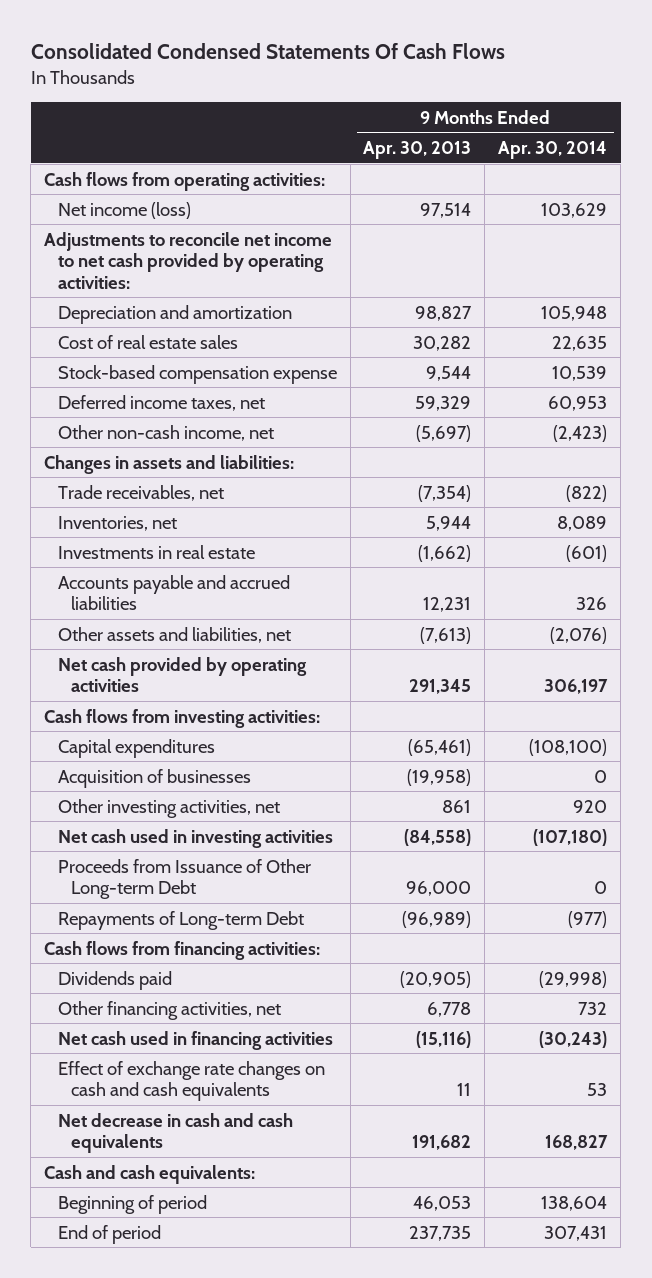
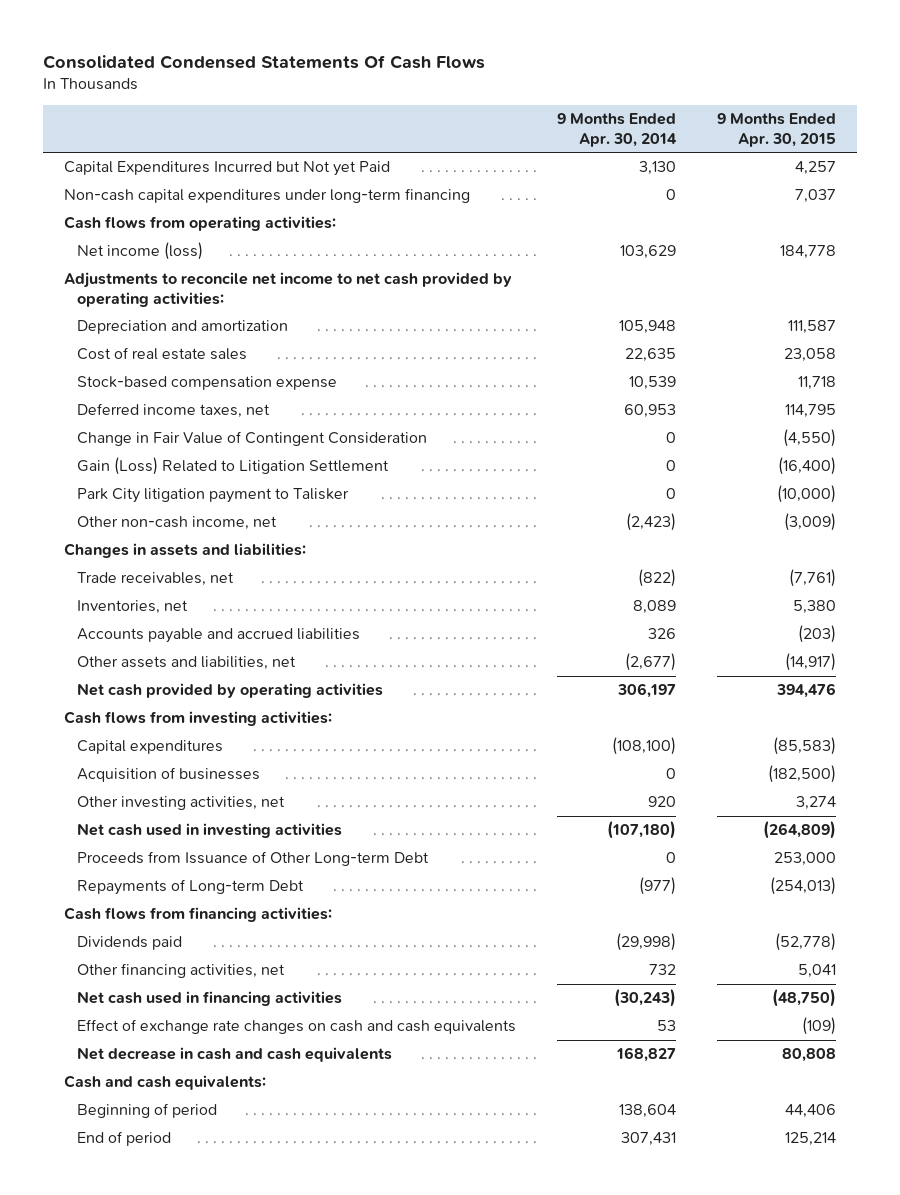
- | 9 Months Ended Apr. 30, 2013 | 9 Months Ended Apr. 30, 2014
+ | 9 Months Ended Apr. 30, 2014 | 9 Months Ended Apr. 30, 2015
+ Capital Expenditures Incurred but Not yet Paid | 3,130 | 4,257
+ Non-cash capital expenditures under long-term financing | 0 | 7,037
+ Change in Fair Value of Contingent Consideration | 0 | (4,550)
+ Gain (Loss) Related to Litigation Settlement | 0 | (16,400)
+ Park City litigation payment to Talisker | 0 | (10,000)
- Investments in real estate | (1,662) | (601)
- Other assets and liabilities, net | (7,613) | (2,076)
+ Other assets and liabilities, net | (2,677) | (14,917)

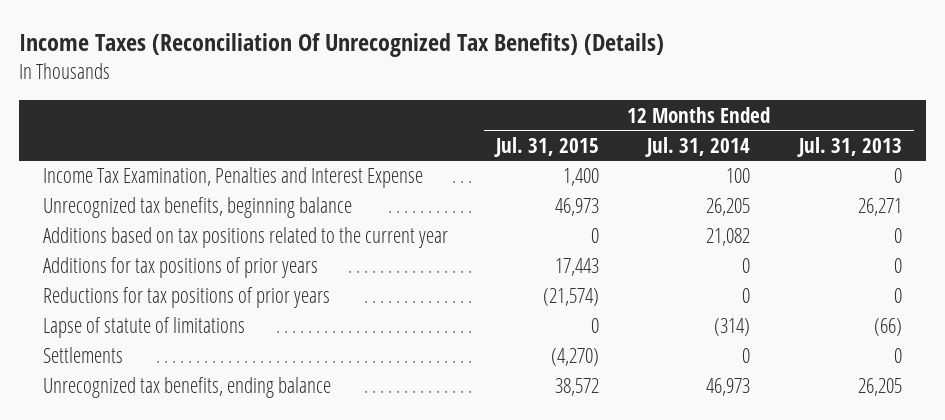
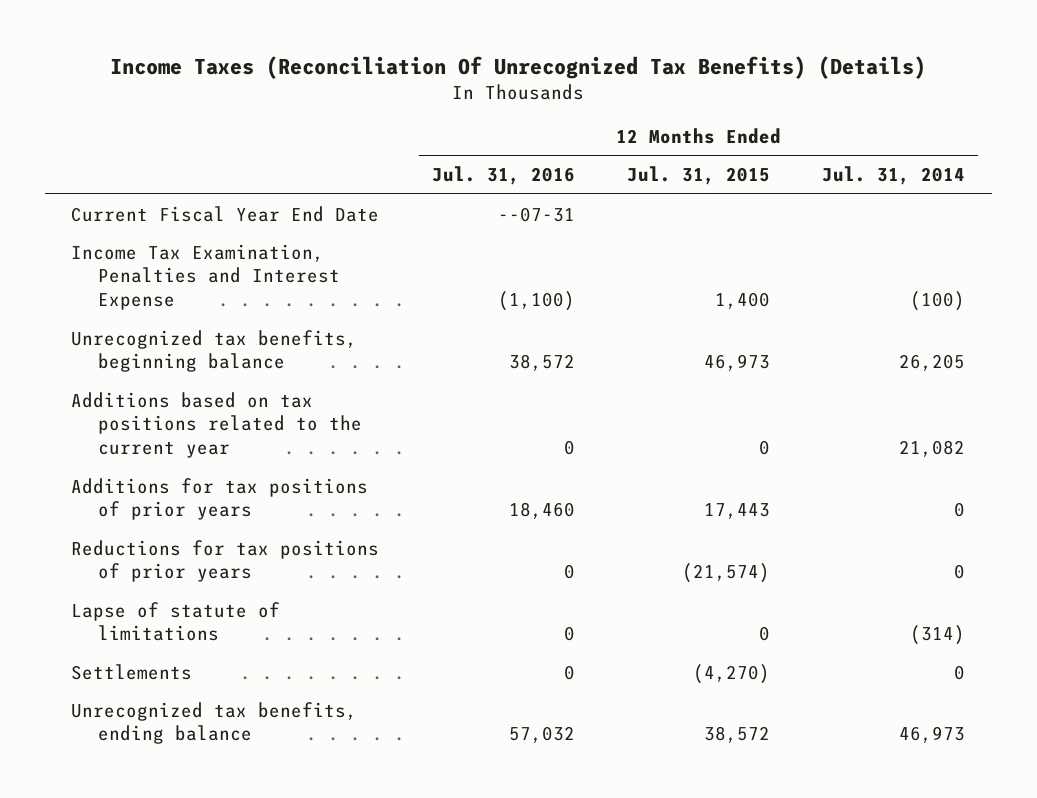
- | 12 Months Ended Jul. 31, 2015 | 12 Months Ended Jul. 31, 2014 | 12 Months Ended Jul. 31, 2013
+ | 12 Months Ended Jul. 31, 2016 | 12 Months Ended Jul. 31, 2015 | 12 Months Ended Jul. 31, 2014
- Income Tax Examination, Penalties and Interest Expense | 1,400 | 100 | 0
+ Current Fiscal Year End Date | --07-31 | |
+ Income Tax Examination, Penalties and Interest Expense | (1,100) | 1,400 | (100)

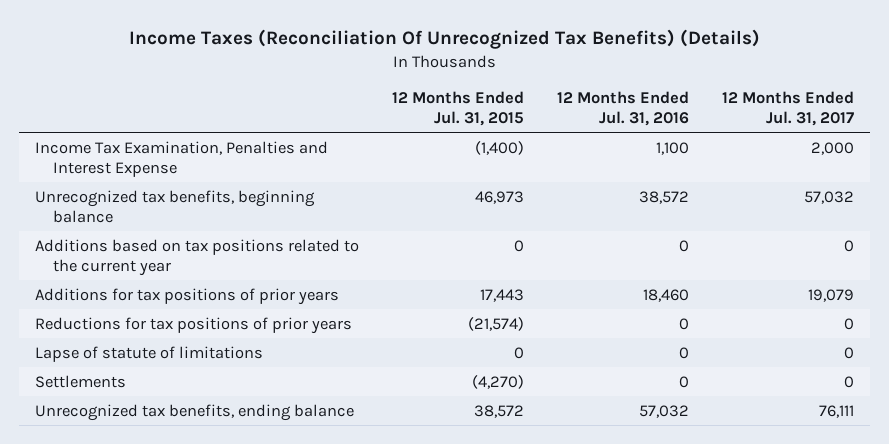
- | 12 Months Ended Jul. 31, 2016 | 12 Months Ended Jul. 31, 2015 | 12 Months Ended Jul. 31, 2014
+ | 12 Months Ended Jul. 31, 2015 | 12 Months Ended Jul. 31, 2016 | 12 Months Ended Jul. 31, 2017
- Current Fiscal Year End Date | --07-31 | |
- Income Tax Examination, Penalties and Interest Expense | (1,100) | 1,400 | (100)
+ Income Tax Examination, Penalties and Interest Expense | (1,400) | 1,100 | 2,000

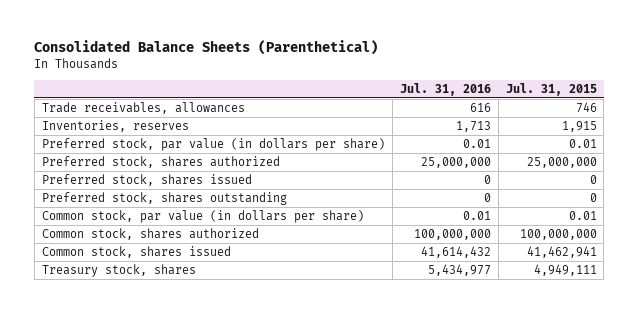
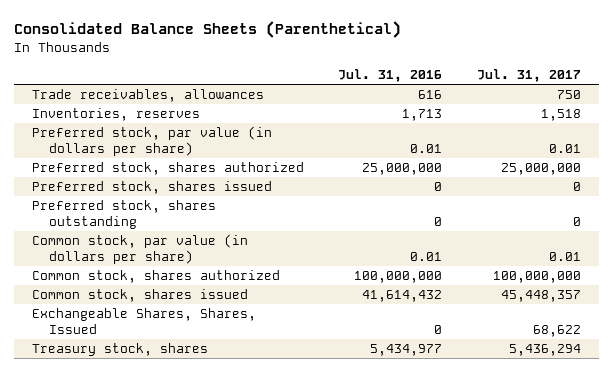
- | Jul. 31, 2016 | Jul. 31, 2015
+ | Jul. 31, 2016 | Jul. 31, 2017
+ Exchangeable Shares, Shares, Issued | 0 | 68,622

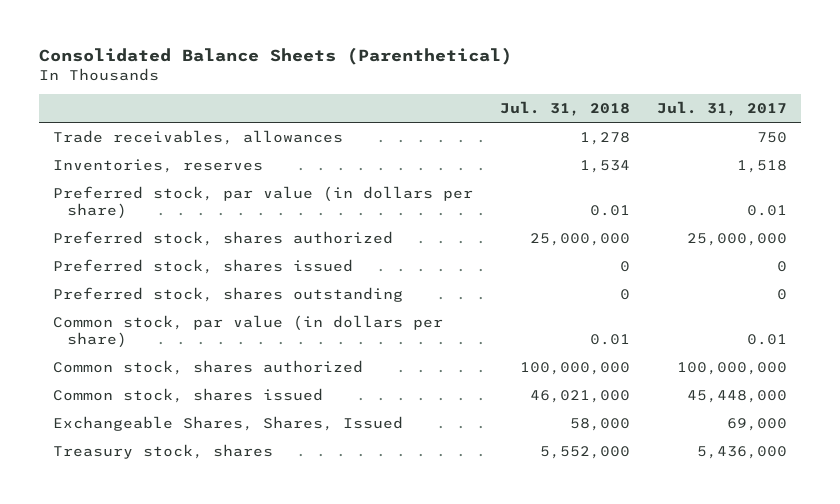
- | Jul. 31, 2016 | Jul. 31, 2017
+ | Jul. 31, 2018 | Jul. 31, 2017
- Common stock, shares issued | 41,614,432 | 45,448,357
- Exchangeable Shares, Shares, Issued | 0 | 68,622
- Treasury stock, shares | 5,434,977 | 5,436,294
+ Common stock, shares issued | 46,021,000 | 45,448,000
+ Exchangeable Shares, Shares, Issued | 58,000 | 69,000
+ Treasury stock, shares | 5,552,000 | 5,436,000

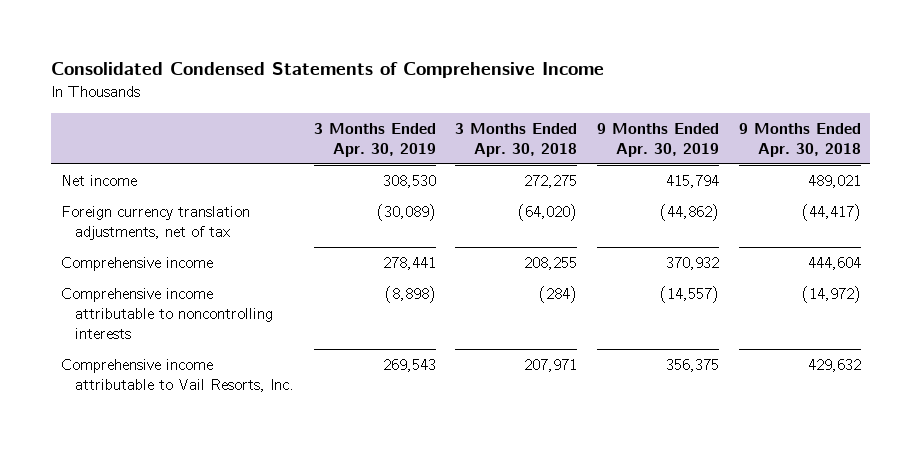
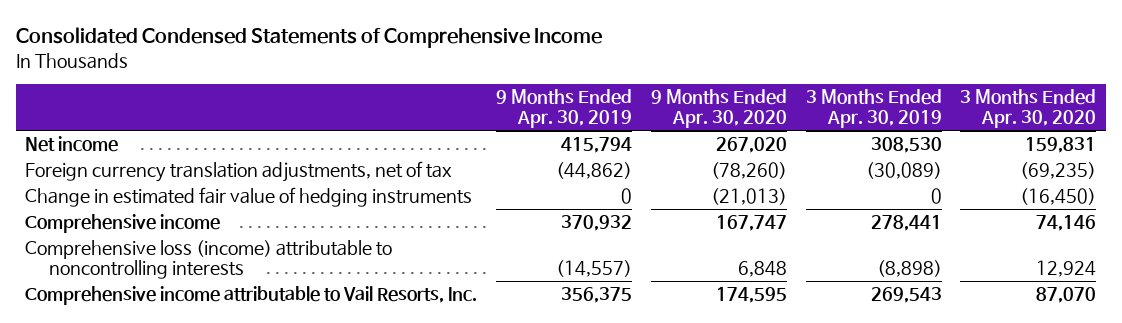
- | 3 Months Ended Apr. 30, 2019 | 3 Months Ended Apr. 30, 2018 | 9 Months Ended Apr. 30, 2019 | 9 Months Ended Apr. 30, 2018
+ | 9 Months Ended Apr. 30, 2019 | 9 Months Ended Apr. 30, 2020 | 3 Months Ended Apr. 30, 2019 | 3 Months Ended Apr. 30, 2020
+ Change in estimated fair value of hedging instruments | 0 | (21,013) | 0 | (16,450)
- Comprehensive income attributable to noncontrolling interests | (8,898) | (284) | (14,557) | (14,972)
+ Comprehensive loss (income) attributable to noncontrolling interests | (14,557) | 6,848 | (8,898) | 12,924

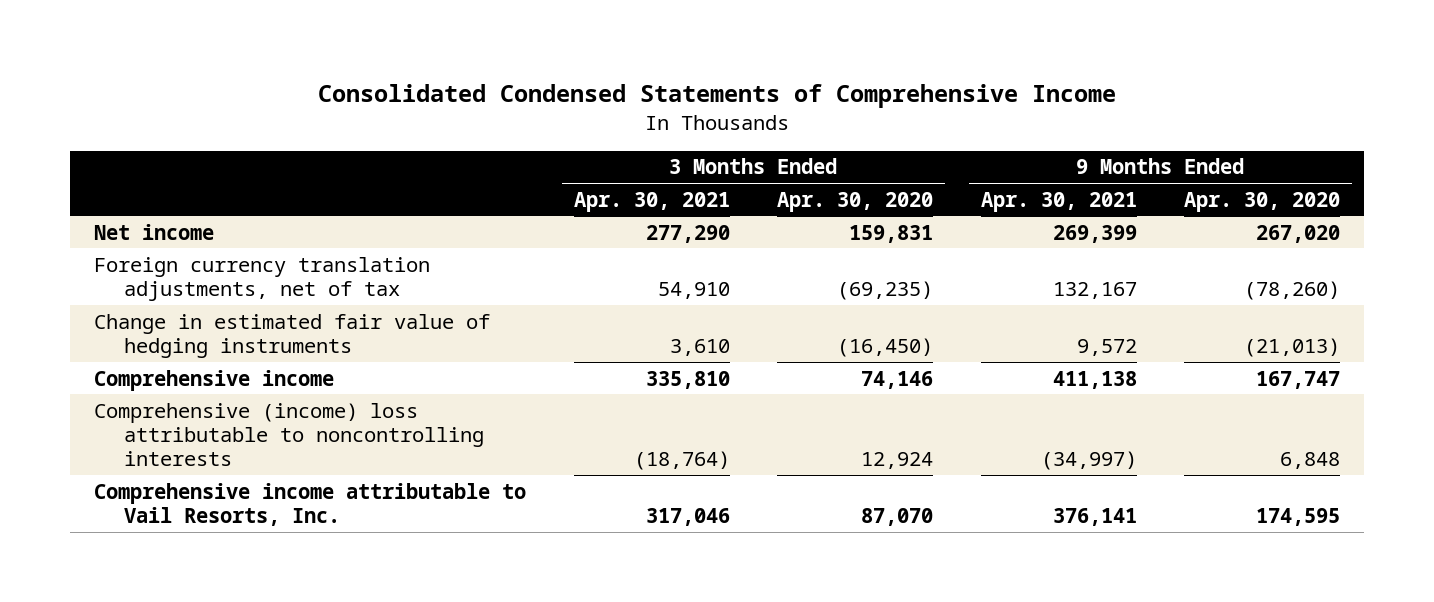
- | 9 Months Ended Apr. 30, 2019 | 9 Months Ended Apr. 30, 2020 | 3 Months Ended Apr. 30, 2019 | 3 Months Ended Apr. 30, 2020
+ | 3 Months Ended Apr. 30, 2021 | 3 Months Ended Apr. 30, 2020 | 9 Months Ended Apr. 30, 2021 | 9 Months Ended Apr. 30, 2020
- Comprehensive loss (income) attributable to noncontrolling interests | (14,557) | 6,848 | (8,898) | 12,924
+ Comprehensive (income) loss attributable to noncontrolling interests | (18,764) | 12,924 | (34,997) | 6,848

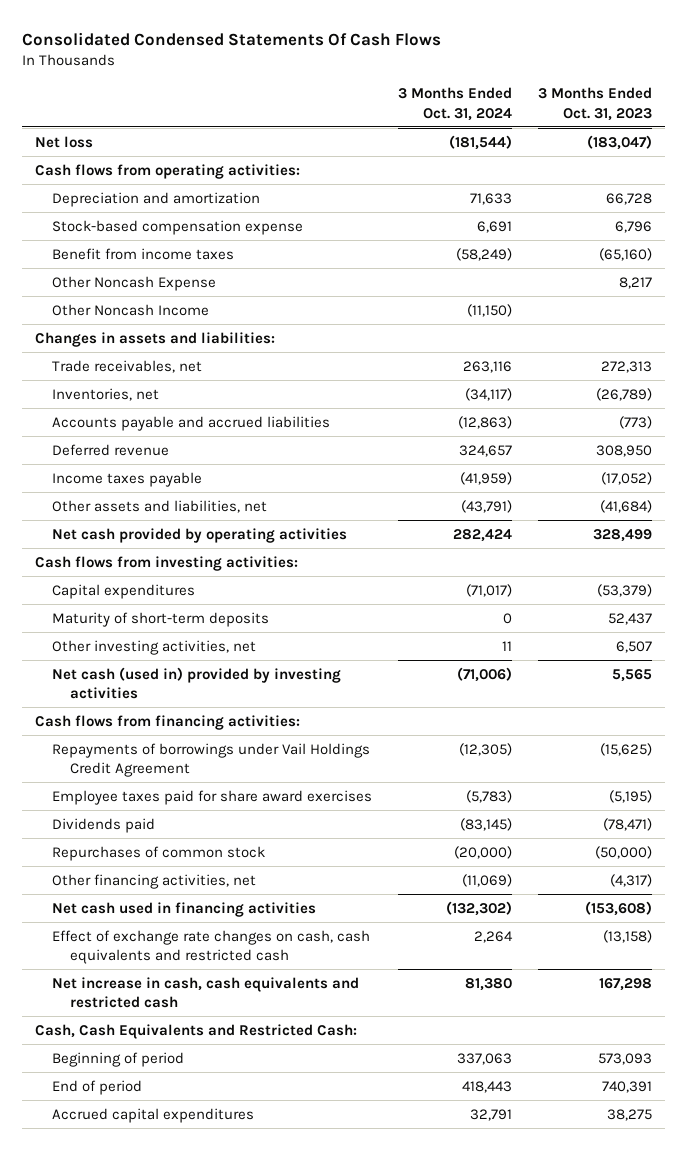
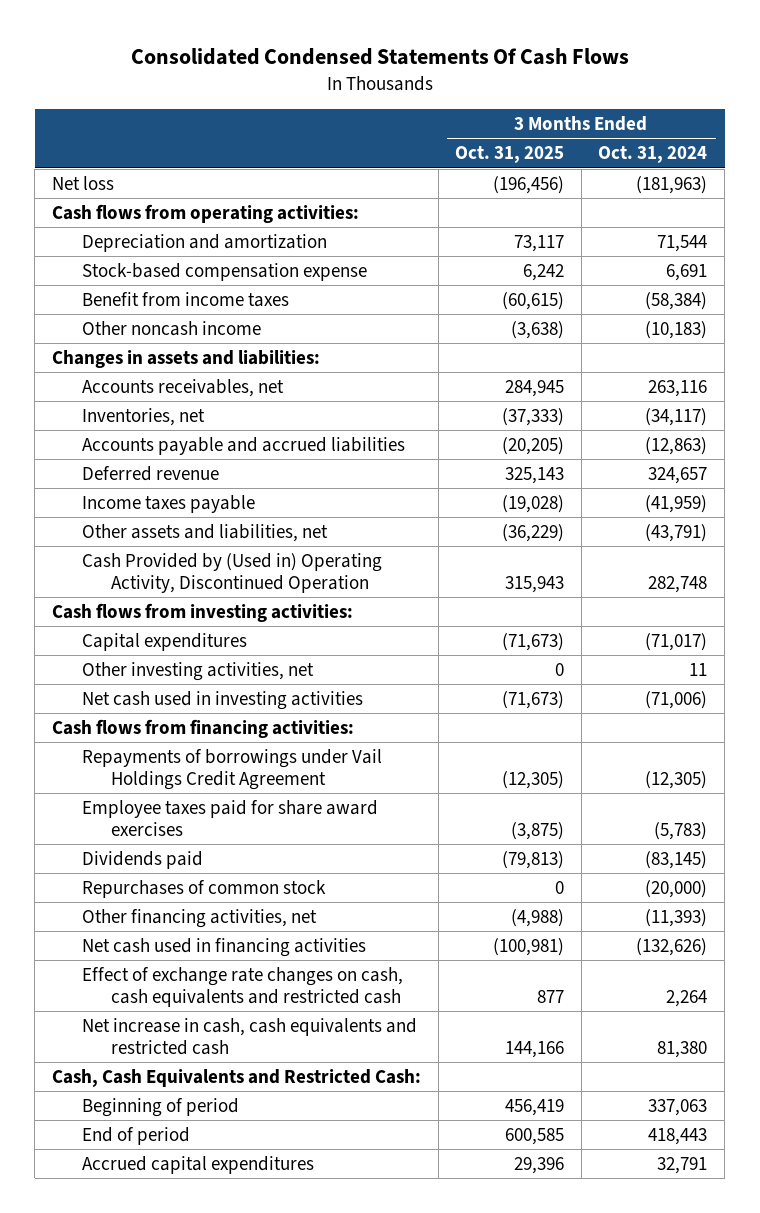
- | 3 Months Ended Oct. 31, 2024 | 3 Months Ended Oct. 31, 2023
+ | 3 Months Ended Oct. 31, 2025 | 3 Months Ended Oct. 31, 2024
- Net loss | (181,544) | (183,047)
+ Net loss | (196,456) | (181,963)
- Depreciation and amortization | 71,633 | 66,728
+ Depreciation and amortization | 73,117 | 71,544
- Benefit from income taxes | (58,249) | (65,160)
- Other Noncash Expense | | 8,217
- Other Noncash Income | (11,150) |
+ Benefit from income taxes | (60,615) | (58,384)
+ Other noncash income | (3,638) | (10,183)
- Trade receivables, net | 263,116 | 272,313
+ Accounts receivables, net | 284,945 | 263,116
- Net cash provided by operating activities | 282,424 | 328,499
+ Cash Provided by (Used in) Operating Activity, Discontinued Operation | 315,943 | 282,748
- Maturity of short-term deposits | 0 | 52,437
- Net cash (used in) provided by investing activities | (71,006) | 5,565
+ Net cash used in investing activities | (71,673) | (71,006)
- Other financing activities, net | (11,069) | (4,317)
- Net cash used in financing activities | (132,302) | (153,608)
+ Other financing activities, net | (4,988) | (11,393)
+ Net cash used in financing activities | (100,981) | (132,626)

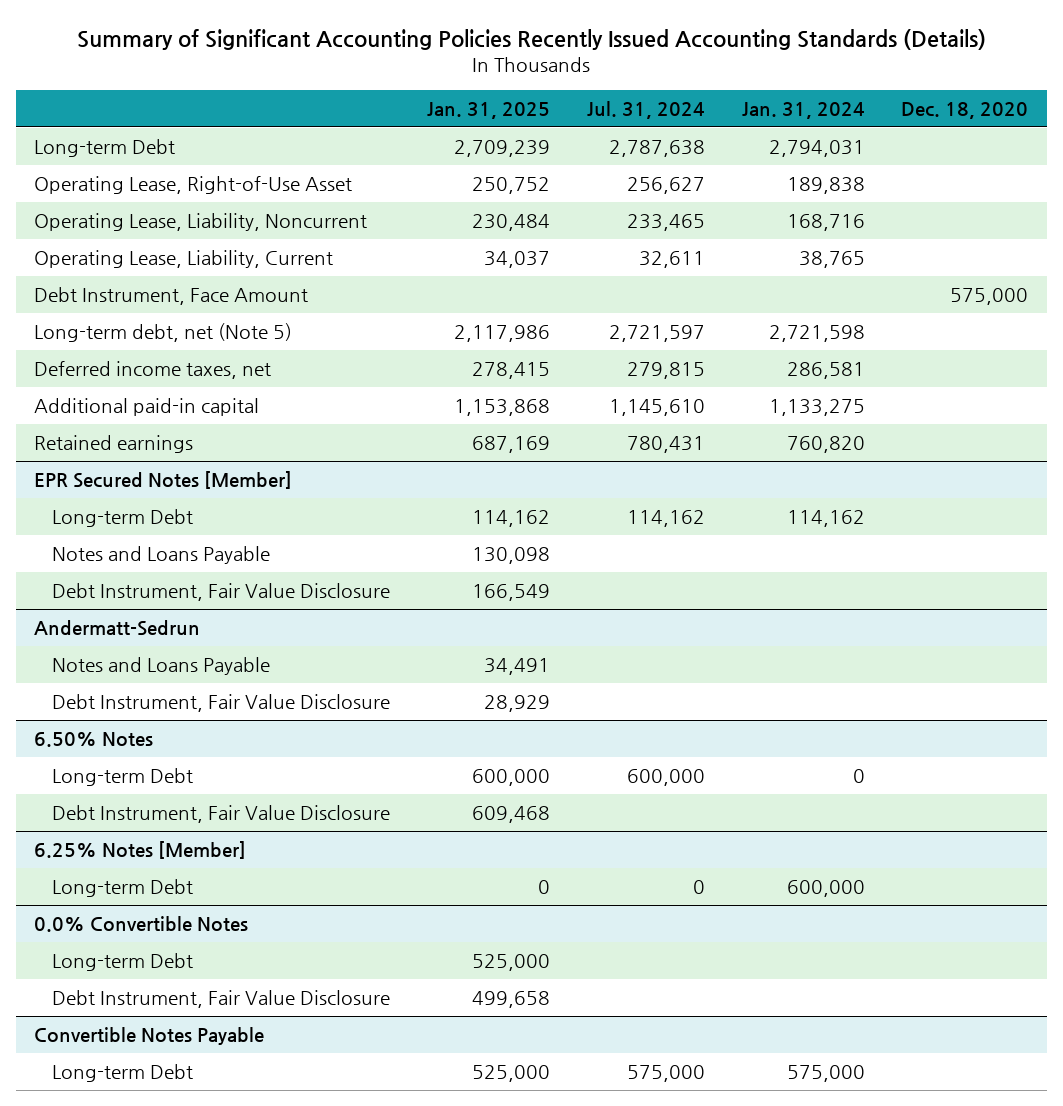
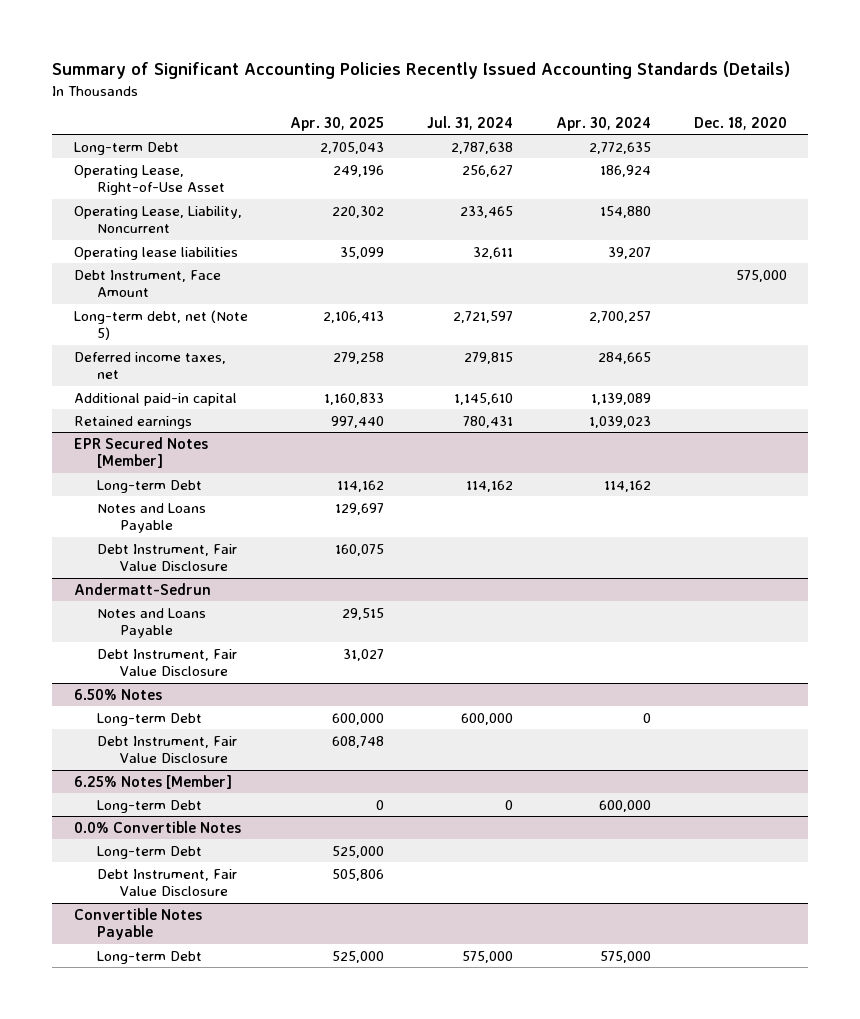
- | Jan. 31, 2025 | Jul. 31, 2024 | Jan. 31, 2024 | Dec. 18, 2020
+ | Apr. 30, 2025 | Jul. 31, 2024 | Apr. 30, 2024 | Dec. 18, 2020
- Operating Lease, Liability, Current | 34,037 | 32,611 | 38,765 |
+ Operating lease liabilities | 35,099 | 32,611 | 39,207 |

